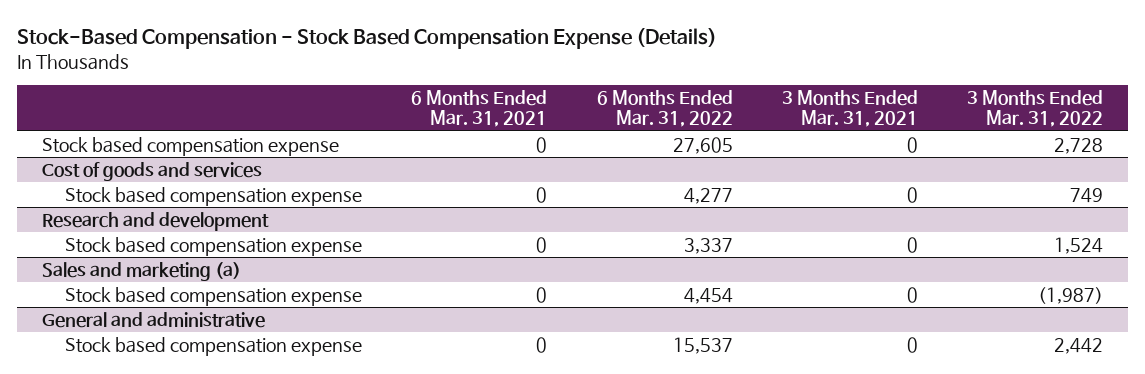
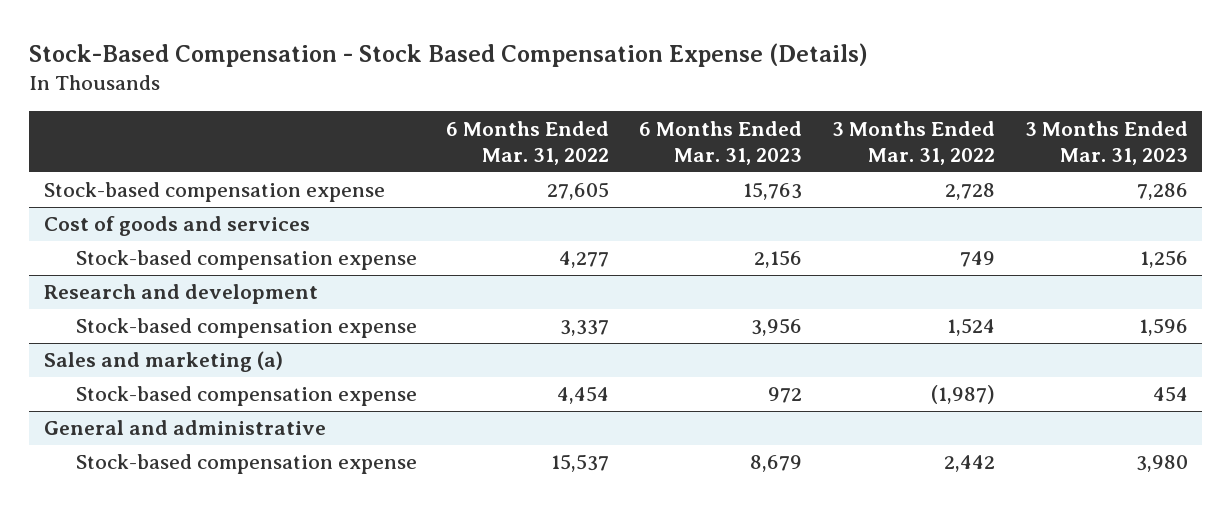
- | 6 Months Ended Mar. 31, 2021 | 6 Months Ended Mar. 31, 2022 | 3 Months Ended Mar. 31, 2021 | 3 Months Ended Mar. 31, 2022
+ | 6 Months Ended Mar. 31, 2022 | 6 Months Ended Mar. 31, 2023 | 3 Months Ended Mar. 31, 2022 | 3 Months Ended Mar. 31, 2023
- Stock based compensation expense | 0 | 27,605 | 0 | 2,728
+ Stock-based compensation expense | 27,605 | 15,763 | 2,728 | 7,286
@ Cost of goods and services
- Stock based compensation expense | 0 | 4,277 | 0 | 749
+ Stock-based compensation expense | 4,277 | 2,156 | 749 | 1,256
@ Research and development
- Stock based compensation expense | 0 | 3,337 | 0 | 1,524
+ Stock-based compensation expense | 3,337 | 3,956 | 1,524 | 1,596
@ Sales and marketing (a)
- Stock based compensation expense | 0 | 4,454 | 0 | (1,987)
+ Stock-based compensation expense | 4,454 | 972 | (1,987) | 454
@ General and administrative
- Stock based compensation expense | 0 | 15,537 | 0 | 2,442
+ Stock-based compensation expense | 15,537 | 8,679 | 2,442 | 3,980

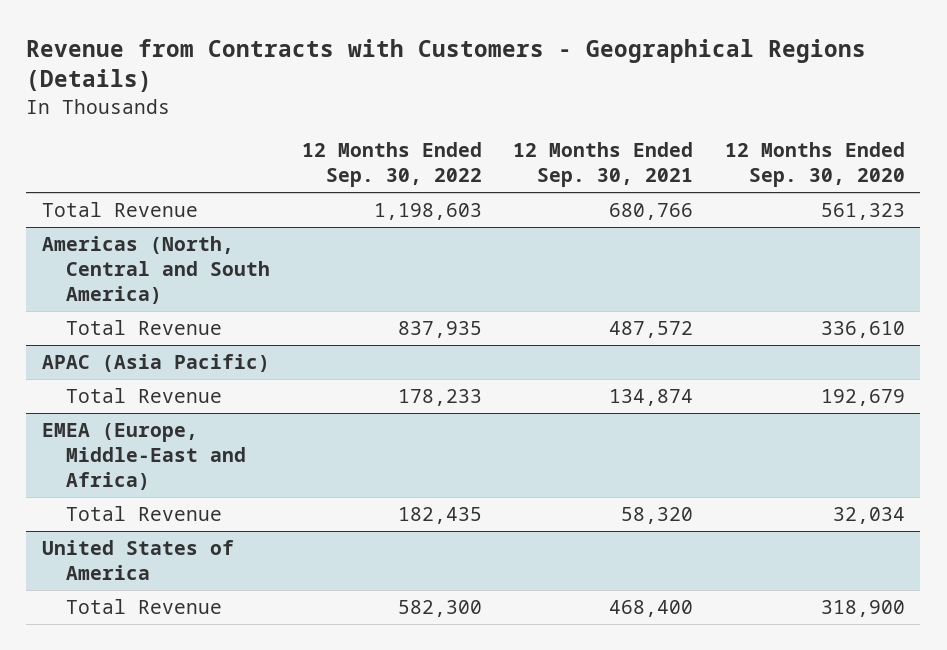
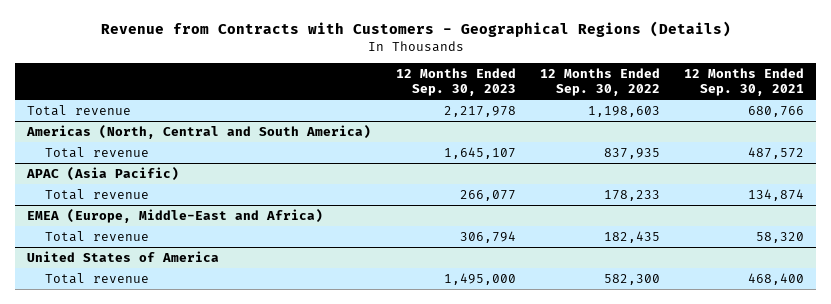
- | 12 Months Ended Sep. 30, 2022 | 12 Months Ended Sep. 30, 2021 | 12 Months Ended Sep. 30, 2020
+ | 12 Months Ended Sep. 30, 2023 | 12 Months Ended Sep. 30, 2022 | 12 Months Ended Sep. 30, 2021
- Total Revenue | 1,198,603 | 680,766 | 561,323
+ Total revenue | 2,217,978 | 1,198,603 | 680,766
@ Americas (North, Central and South America)
- Total Revenue | 837,935 | 487,572 | 336,610
+ Total revenue | 1,645,107 | 837,935 | 487,572
@ APAC (Asia Pacific)
- Total Revenue | 178,233 | 134,874 | 192,679
+ Total revenue | 266,077 | 178,233 | 134,874
@ EMEA (Europe, Middle-East and Africa)
- Total Revenue | 182,435 | 58,320 | 32,034
+ Total revenue | 306,794 | 182,435 | 58,320
@ United States of America
- Total Revenue | 582,300 | 468,400 | 318,900
+ Total revenue | 1,495,000 | 582,300 | 468,400

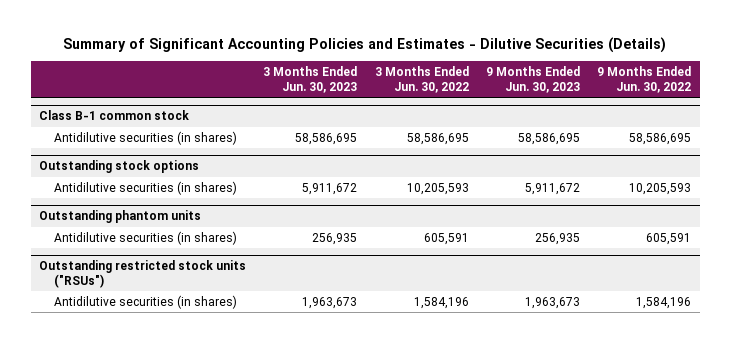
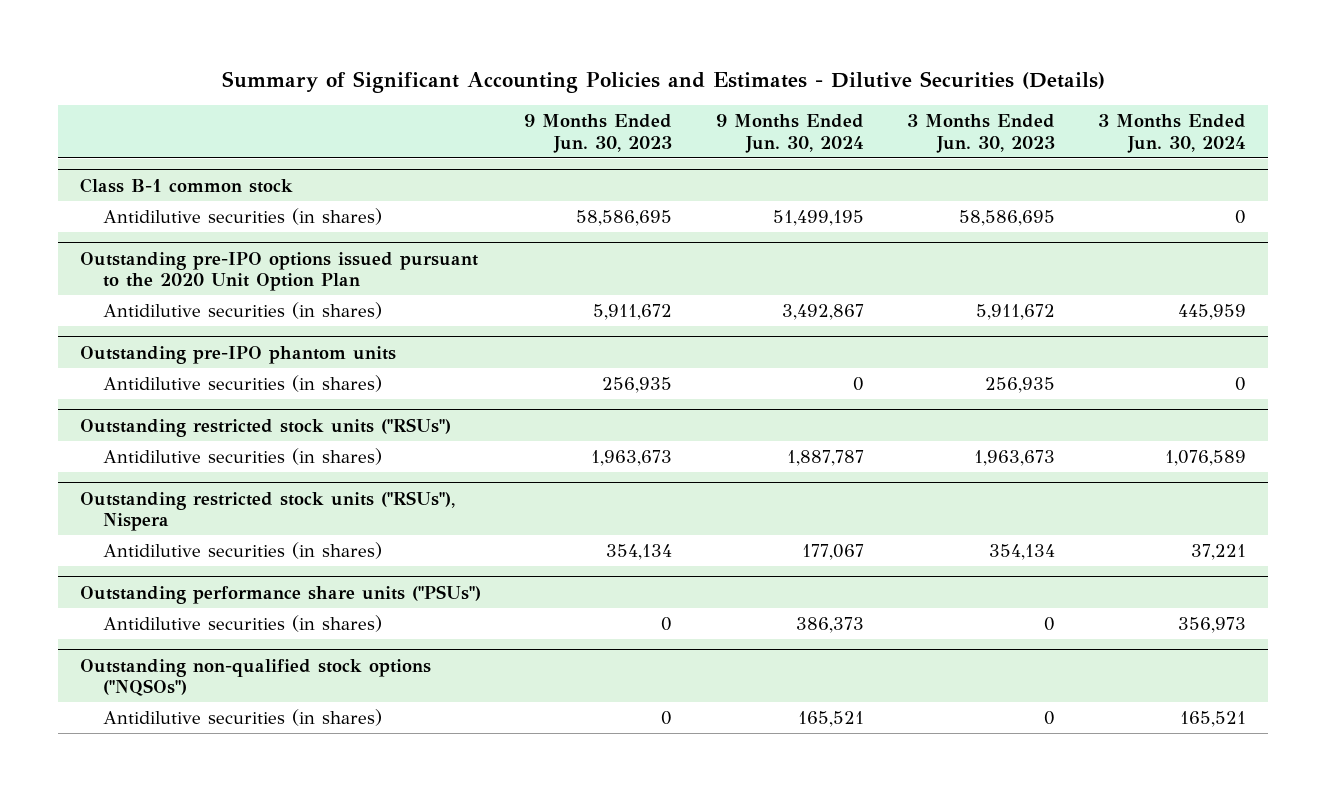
- | 3 Months Ended Jun. 30, 2023 | 3 Months Ended Jun. 30, 2022 | 9 Months Ended Jun. 30, 2023 | 9 Months Ended Jun. 30, 2022
+ | 9 Months Ended Jun. 30, 2023 | 9 Months Ended Jun. 30, 2024 | 3 Months Ended Jun. 30, 2023 | 3 Months Ended Jun. 30, 2024
- Outstanding stock options
+ Outstanding pre-IPO options issued pursuant to the 2020 Unit Option Plan
- Outstanding phantom units
+ Outstanding pre-IPO phantom units
+ Outstanding restricted stock units ("RSUs"), Nispera
+ Antidilutive securities (in shares) | 354,134 | 177,067 | 354,134 | 37,221
+ Outstanding performance share units ("PSUs")
+ Antidilutive securities (in shares) | 0 | 386,373 | 0 | 356,973
+ Outstanding non-qualified stock options ("NQSOs")
+ Antidilutive securities (in shares) | 0 | 165,521 | 0 | 165,521

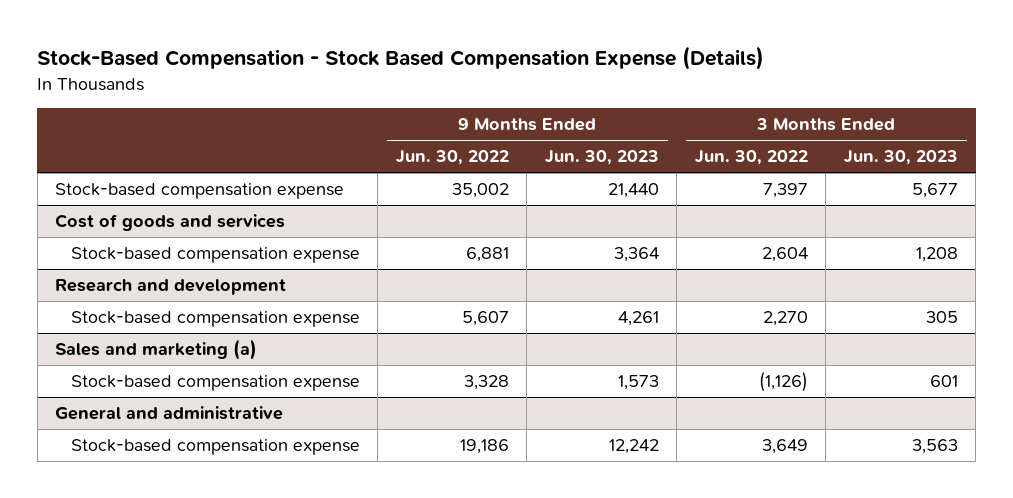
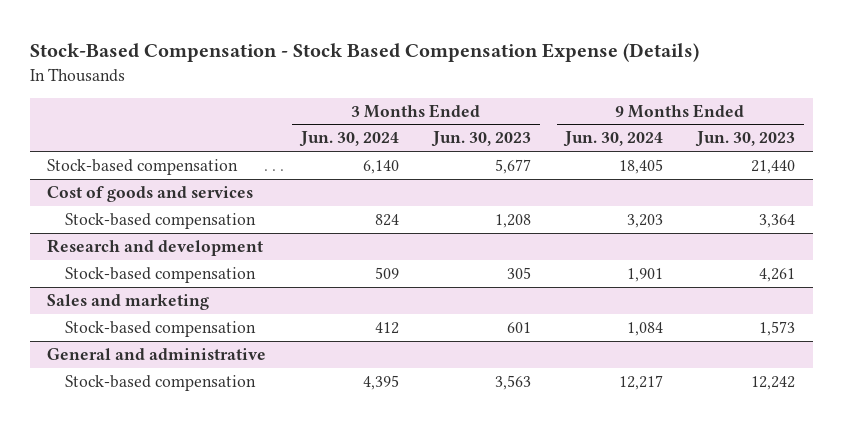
- | 9 Months Ended Jun. 30, 2022 | 9 Months Ended Jun. 30, 2023 | 3 Months Ended Jun. 30, 2022 | 3 Months Ended Jun. 30, 2023
+ | 3 Months Ended Jun. 30, 2024 | 3 Months Ended Jun. 30, 2023 | 9 Months Ended Jun. 30, 2024 | 9 Months Ended Jun. 30, 2023
- Stock-based compensation expense | 35,002 | 21,440 | 7,397 | 5,677
+ Stock-based compensation | 6,140 | 5,677 | 18,405 | 21,440
@ Cost of goods and services
- Stock-based compensation expense | 6,881 | 3,364 | 2,604 | 1,208
+ Stock-based compensation | 824 | 1,208 | 3,203 | 3,364
@ Research and development
- Stock-based compensation expense | 5,607 | 4,261 | 2,270 | 305
- Sales and marketing (a)
- Stock-based compensation expense | 3,328 | 1,573 | (1,126) | 601
@ Research and development
+ Stock-based compensation | 509 | 305 | 1,901 | 4,261
+ Sales and marketing
+ Stock-based compensation | 412 | 601 | 1,084 | 1,573
@ General and administrative
- Stock-based compensation expense | 19,186 | 12,242 | 3,649 | 3,563
+ Stock-based compensation | 4,395 | 3,563 | 12,217 | 12,242

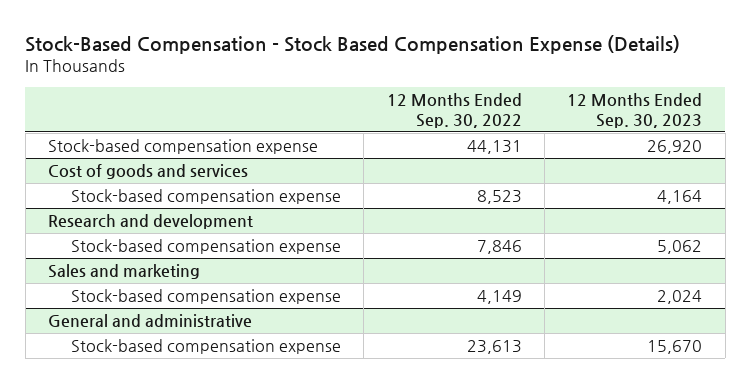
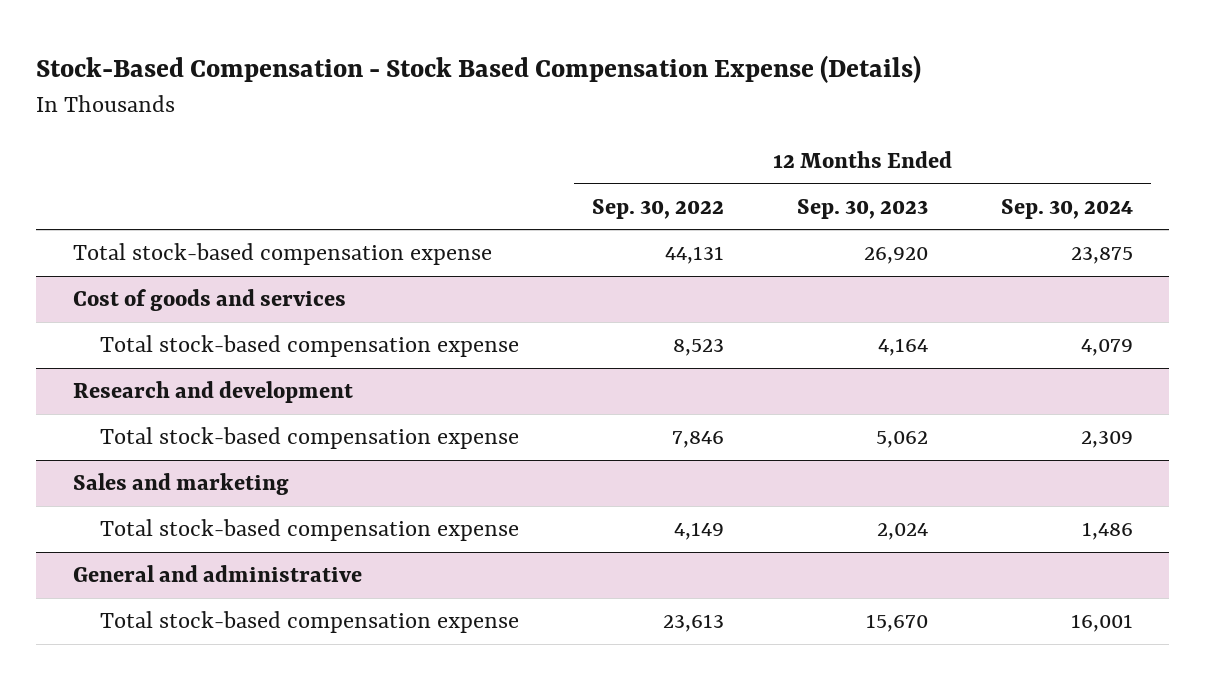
- | 12 Months Ended Sep. 30, 2022 | 12 Months Ended Sep. 30, 2023
+ | 12 Months Ended Sep. 30, 2022 | 12 Months Ended Sep. 30, 2023 | 12 Months Ended Sep. 30, 2024
- Stock-based compensation expense | 44,131 | 26,920
+ Total stock-based compensation expense | 44,131 | 26,920 | 23,875
@ Cost of goods and services
- Stock-based compensation expense | 8,523 | 4,164
+ Total stock-based compensation expense | 8,523 | 4,164 | 4,079
@ Research and development
- Stock-based compensation expense | 7,846 | 5,062
+ Total stock-based compensation expense | 7,846 | 5,062 | 2,309
@ Sales and marketing
- Stock-based compensation expense | 4,149 | 2,024
+ Total stock-based compensation expense | 4,149 | 2,024 | 1,486
@ General and administrative
- Stock-based compensation expense | 23,613 | 15,670
+ Total stock-based compensation expense | 23,613 | 15,670 | 16,001

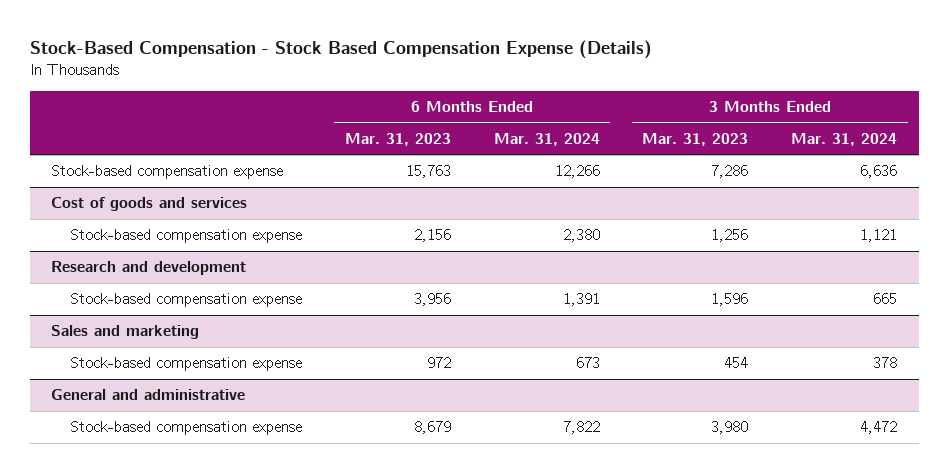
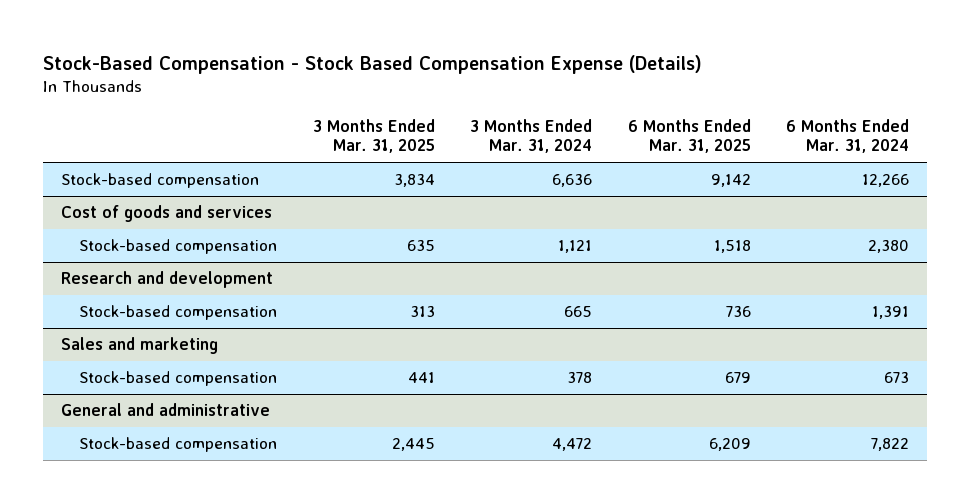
- | 6 Months Ended Mar. 31, 2023 | 6 Months Ended Mar. 31, 2024 | 3 Months Ended Mar. 31, 2023 | 3 Months Ended Mar. 31, 2024
+ | 3 Months Ended Mar. 31, 2025 | 3 Months Ended Mar. 31, 2024 | 6 Months Ended Mar. 31, 2025 | 6 Months Ended Mar. 31, 2024
- Stock-based compensation expense | 15,763 | 12,266 | 7,286 | 6,636
+ Stock-based compensation | 3,834 | 6,636 | 9,142 | 12,266
@ Cost of goods and services
- Stock-based compensation expense | 2,156 | 2,380 | 1,256 | 1,121
+ Stock-based compensation | 635 | 1,121 | 1,518 | 2,380
@ Research and development
- Stock-based compensation expense | 3,956 | 1,391 | 1,596 | 665
+ Stock-based compensation | 313 | 665 | 736 | 1,391
@ Sales and marketing
- Stock-based compensation expense | 972 | 673 | 454 | 378
+ Stock-based compensation | 441 | 378 | 679 | 673
@ General and administrative
- Stock-based compensation expense | 8,679 | 7,822 | 3,980 | 4,472
+ Stock-based compensation | 2,445 | 4,472 | 6,209 | 7,822

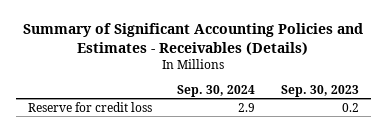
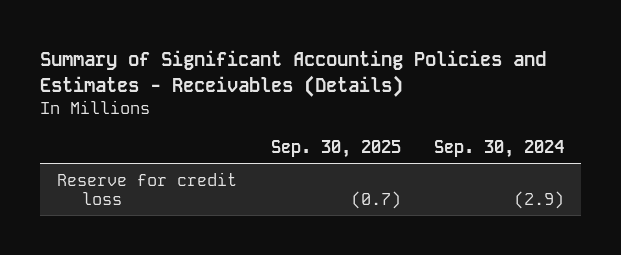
- | Sep. 30, 2024 | Sep. 30, 2023
+ | Sep. 30, 2025 | Sep. 30, 2024
- Reserve for credit loss | 2.9 | 0.2
+ Reserve for credit loss | (0.7) | (2.9)

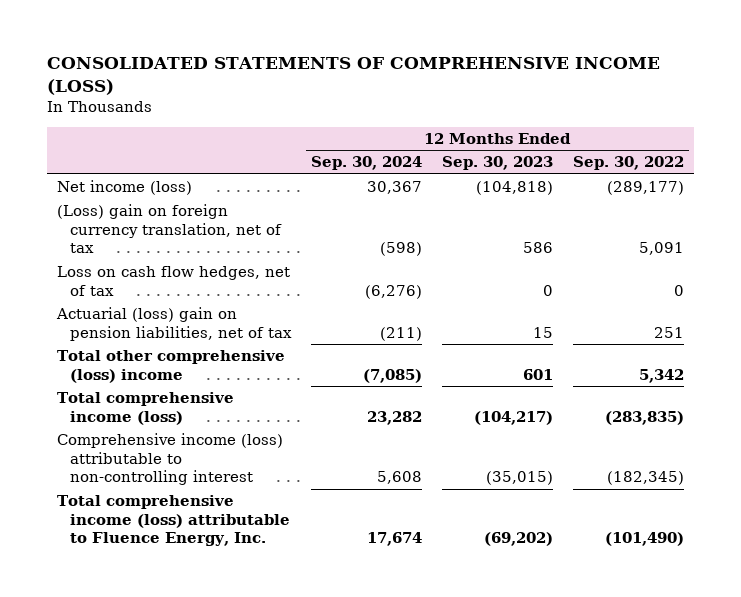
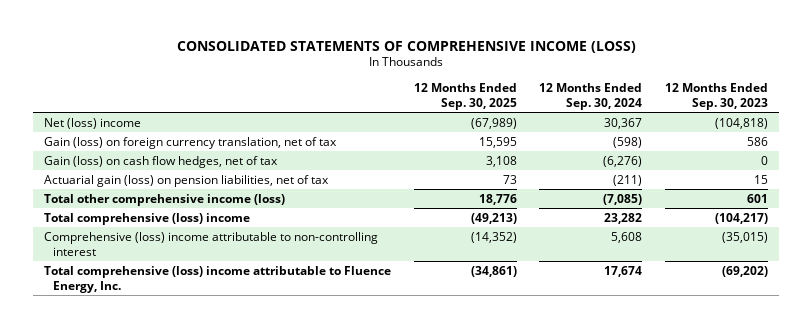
- | 12 Months Ended Sep. 30, 2024 | 12 Months Ended Sep. 30, 2023 | 12 Months Ended Sep. 30, 2022
+ | 12 Months Ended Sep. 30, 2025 | 12 Months Ended Sep. 30, 2024 | 12 Months Ended Sep. 30, 2023
- Net income (loss) | 30,367 | (104,818) | (289,177)
- (Loss) gain on foreign currency translation, net of tax | (598) | 586 | 5,091
- Loss on cash flow hedges, net of tax | (6,276) | 0 | 0
- Actuarial (loss) gain on pension liabilities, net of tax | (211) | 15 | 251
- Total other comprehensive (loss) income | (7,085) | 601 | 5,342
- Total comprehensive income (loss) | 23,282 | (104,217) | (283,835)
- Comprehensive income (loss) attributable to non-controlling interest | 5,608 | (35,015) | (182,345)
- Total comprehensive income (loss) attributable to Fluence Energy, Inc. | 17,674 | (69,202) | (101,490)
+ Net (loss) income | (67,989) | 30,367 | (104,818)
+ Gain (loss) on foreign currency translation, net of tax | 15,595 | (598) | 586
+ Gain (loss) on cash flow hedges, net of tax | 3,108 | (6,276) | 0
+ Actuarial gain (loss) on pension liabilities, net of tax | 73 | (211) | 15
+ Total other comprehensive income (loss) | 18,776 | (7,085) | 601
+ Total comprehensive (loss) income | (49,213) | 23,282 | (104,217)
+ Comprehensive (loss) income attributable to non-controlling interest | (14,352) | 5,608 | (35,015)
+ Total comprehensive (loss) income attributable to Fluence Energy, Inc. | (34,861) | 17,674 | (69,202)

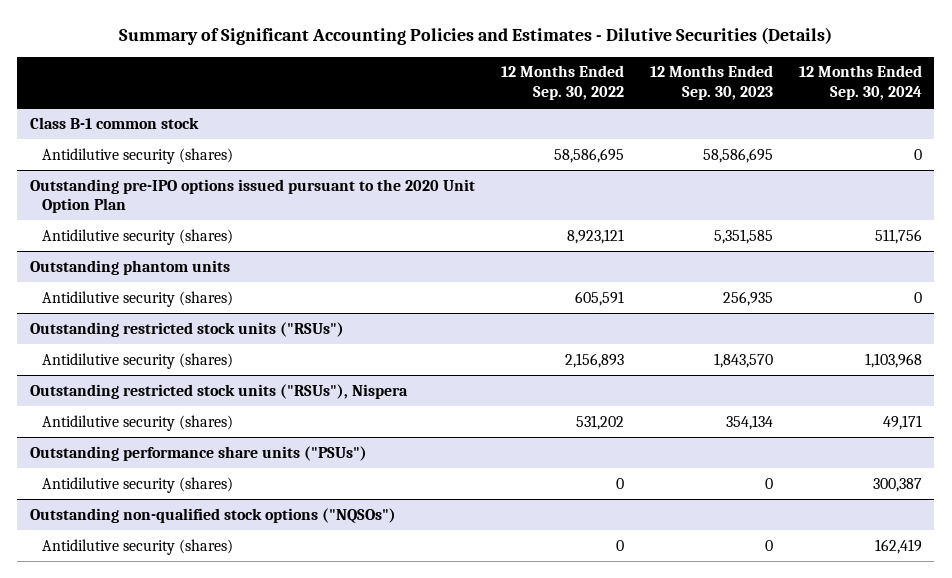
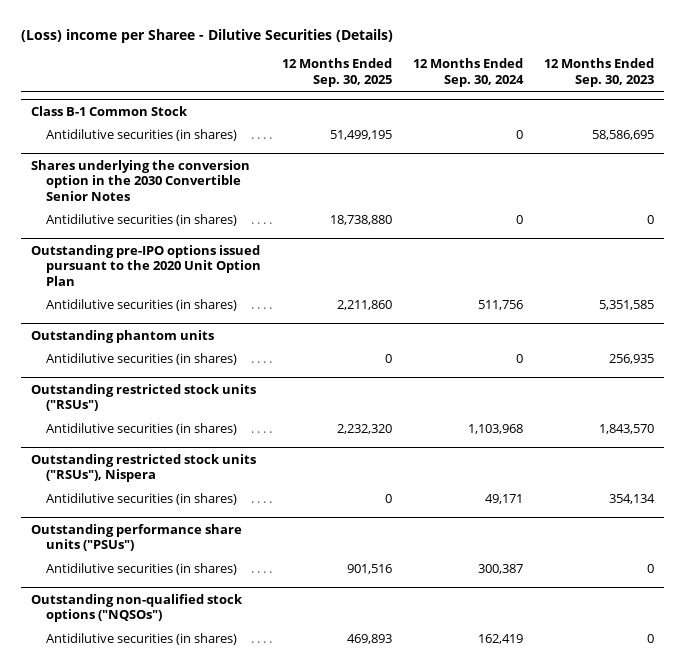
- Summary of Significant Accounting Policies and Estimates - Dilutive Securities (Details)
+ (Loss) income per Sharee - Dilutive Securities (Details)
- | 12 Months Ended Sep. 30, 2022 | 12 Months Ended Sep. 30, 2023 | 12 Months Ended Sep. 30, 2024
+ | 12 Months Ended Sep. 30, 2025 | 12 Months Ended Sep. 30, 2024 | 12 Months Ended Sep. 30, 2023
- Class B-1 common stock
- Antidilutive security (shares) | 58,586,695 | 58,586,695 | 0
+ Class B-1 Common Stock
+ Antidilutive securities (in shares) | 51,499,195 | 0 | 58,586,695
+ Shares underlying the conversion option in the 2030 Convertible Senior Notes
+ Antidilutive securities (in shares) | 18,738,880 | 0 | 0
@ Outstanding pre-IPO options issued pursuant to the 2020 Unit Option Plan
- Antidilutive security (shares) | 8,923,121 | 5,351,585 | 511,756
+ Antidilutive securities (in shares) | 2,211,860 | 511,756 | 5,351,585
@ Outstanding phantom units
- Antidilutive security (shares) | 605,591 | 256,935 | 0
+ Antidilutive securities (in shares) | 0 | 0 | 256,935
@ Outstanding restricted stock units ("RSUs")
- Antidilutive security (shares) | 2,156,893 | 1,843,570 | 1,103,968
+ Antidilutive securities (in shares) | 2,232,320 | 1,103,968 | 1,843,570
@ Outstanding restricted stock units ("RSUs"), Nispera
- Antidilutive security (shares) | 531,202 | 354,134 | 49,171
+ Antidilutive securities (in shares) | 0 | 49,171 | 354,134
@ Outstanding performance share units ("PSUs")
- Antidilutive security (shares) | 0 | 0 | 300,387
+ Antidilutive securities (in shares) | 901,516 | 300,387 | 0
@ Outstanding non-qualified stock options ("NQSOs")
- Antidilutive security (shares) | 0 | 0 | 162,419
+ Antidilutive securities (in shares) | 469,893 | 162,419 | 0

